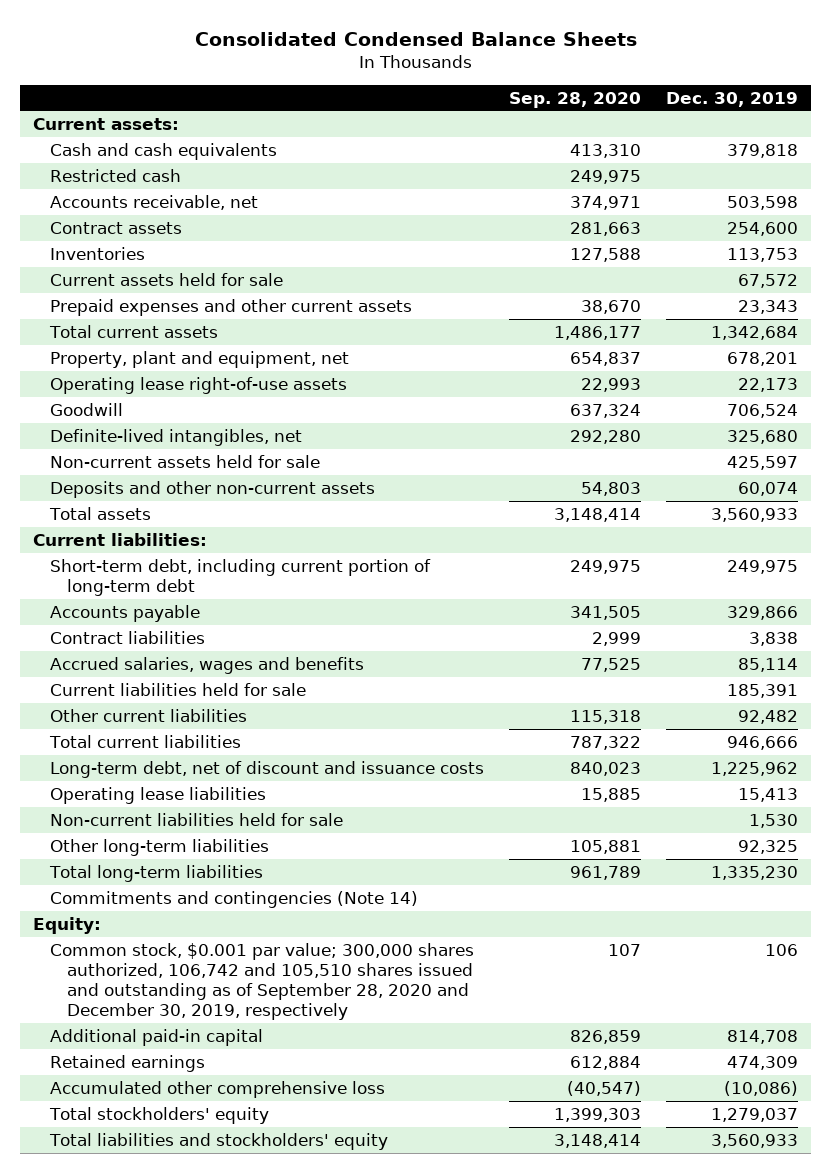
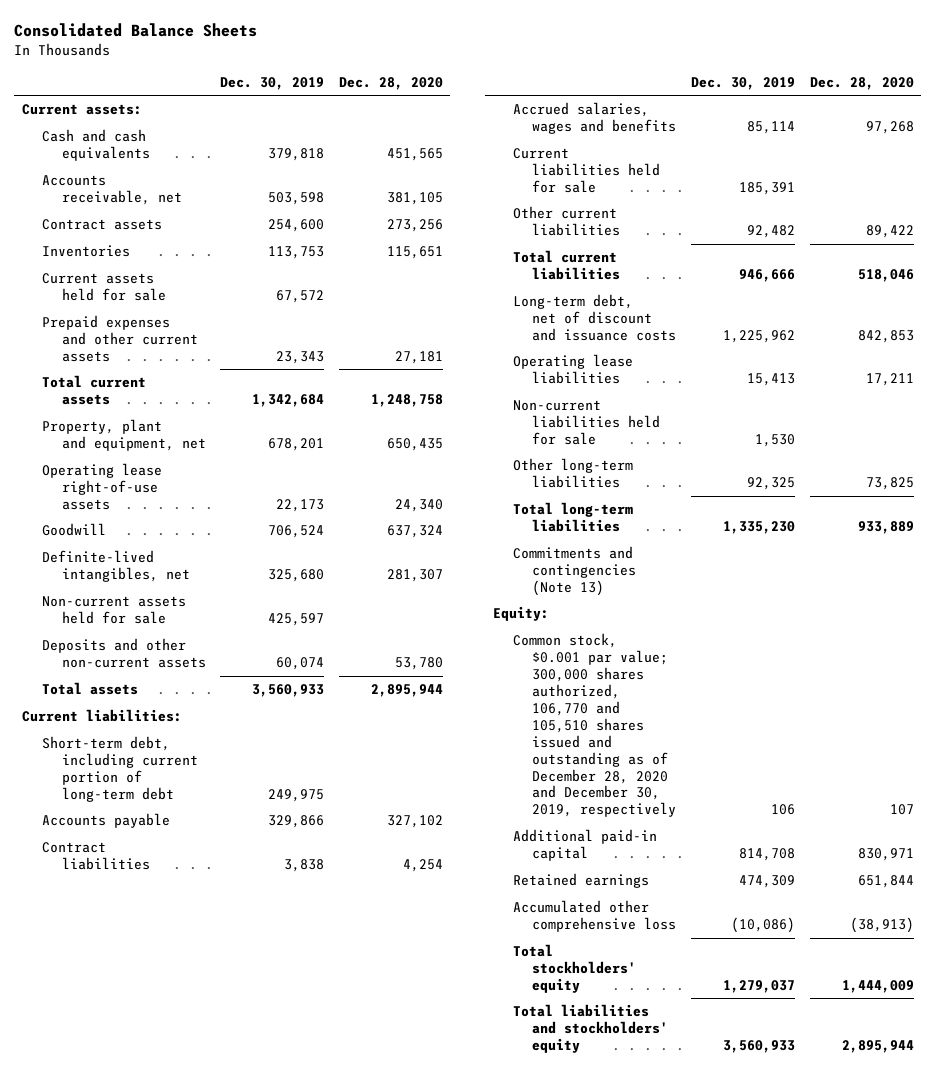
- Consolidated Condensed Balance Sheets
+ Consolidated Balance Sheets
- | Sep. 28, 2020 | Dec. 30, 2019
+ | Dec. 30, 2019 | Dec. 28, 2020
- Restricted cash | 249,975 |
- Commitments and contingencies (Note 14)
+ Commitments and contingencies (Note 13)
- Common stock, $0.001 par value; 300,000 shares authorized, 106,742 and 105,510 shares issued and outstanding as of September 28, 2020 and December 30, 2019, respectively | 107 | 106
+ Common stock, $0.001 par value; 300,000 shares authorized, 106,770 and 105,510 shares issued and outstanding as of December 28, 2020 and December 30, 2019, respectively | 106 | 107

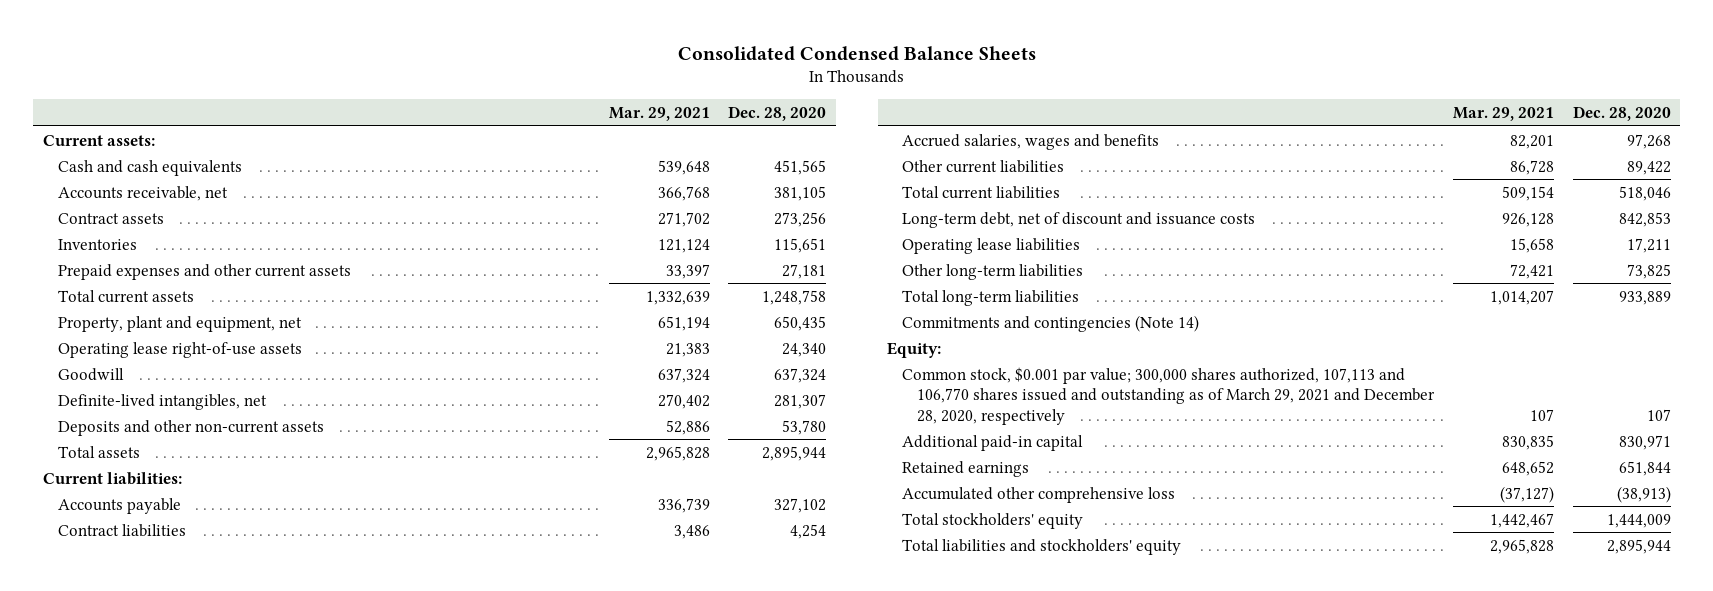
- Consolidated Balance Sheets
+ Consolidated Condensed Balance Sheets
- | Dec. 30, 2019 | Dec. 28, 2020
+ | Mar. 29, 2021 | Dec. 28, 2020
- Current assets held for sale | 67,572 |
- Non-current assets held for sale | 425,597 |
- Short-term debt, including current portion of long-term debt | 249,975 |
- Current liabilities held for sale | 185,391 |
- Non-current liabilities held for sale | 1,530 |
- Commitments and contingencies (Note 13)
+ Commitments and contingencies (Note 14)
- Common stock, $0.001 par value; 300,000 shares authorized, 106,770 and 105,510 shares issued and outstanding as of December 28, 2020 and December 30, 2019, respectively | 106 | 107
+ Common stock, $0.001 par value; 300,000 shares authorized, 107,113 and 106,770 shares issued and outstanding as of March 29, 2021 and December 28, 2020, respectively | 107 | 107

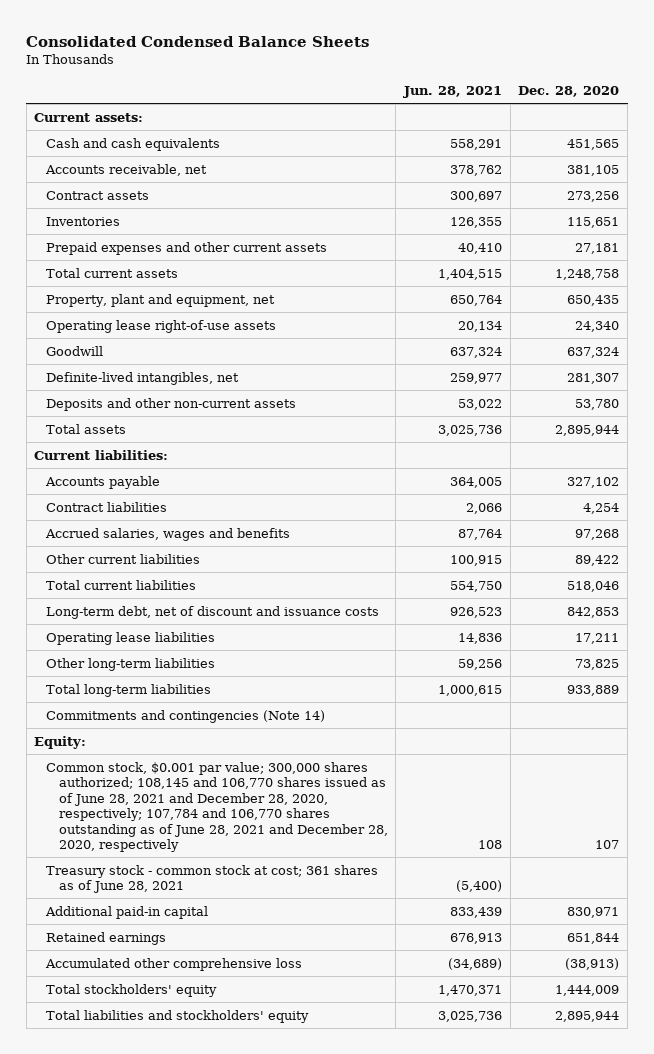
- | Mar. 29, 2021 | Dec. 28, 2020
+ | Jun. 28, 2021 | Dec. 28, 2020
- Common stock, $0.001 par value; 300,000 shares authorized, 107,113 and 106,770 shares issued and outstanding as of March 29, 2021 and December 28, 2020, respectively | 107 | 107
+ Common stock, $0.001 par value; 300,000 shares authorized; 108,145 and 106,770 shares issued as of June 28, 2021 and December 28, 2020, respectively; 107,784 and 106,770 shares outstanding as of June 28, 2021 and December 28, 2020, respectively | 108 | 107
+ Treasury stock - common stock at cost; 361 shares as of June 28, 2021 | (5,400) |

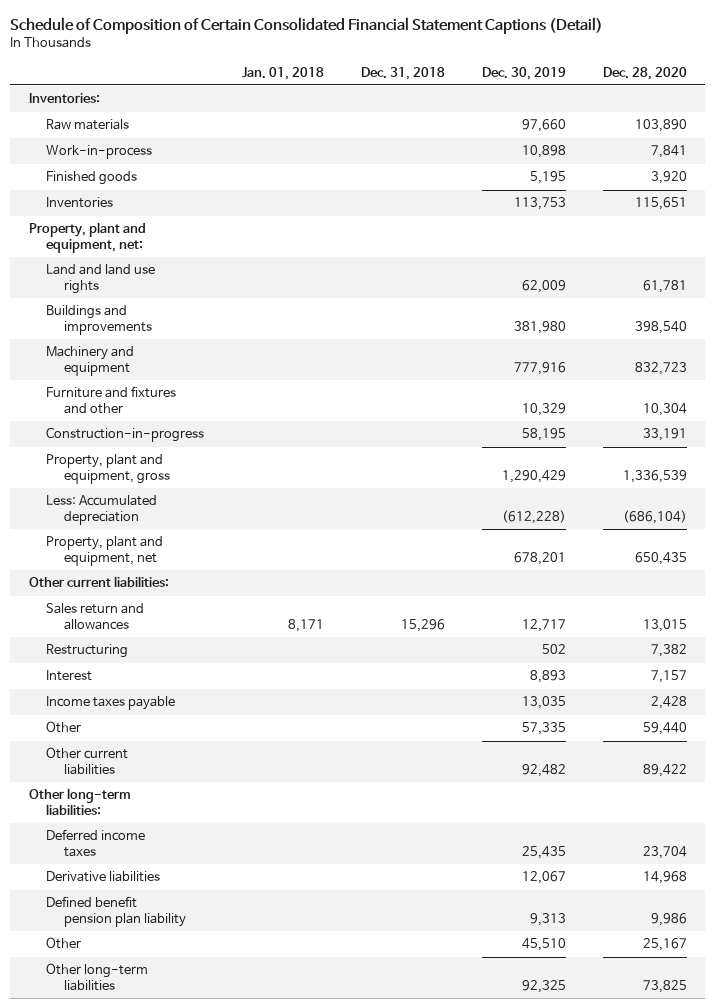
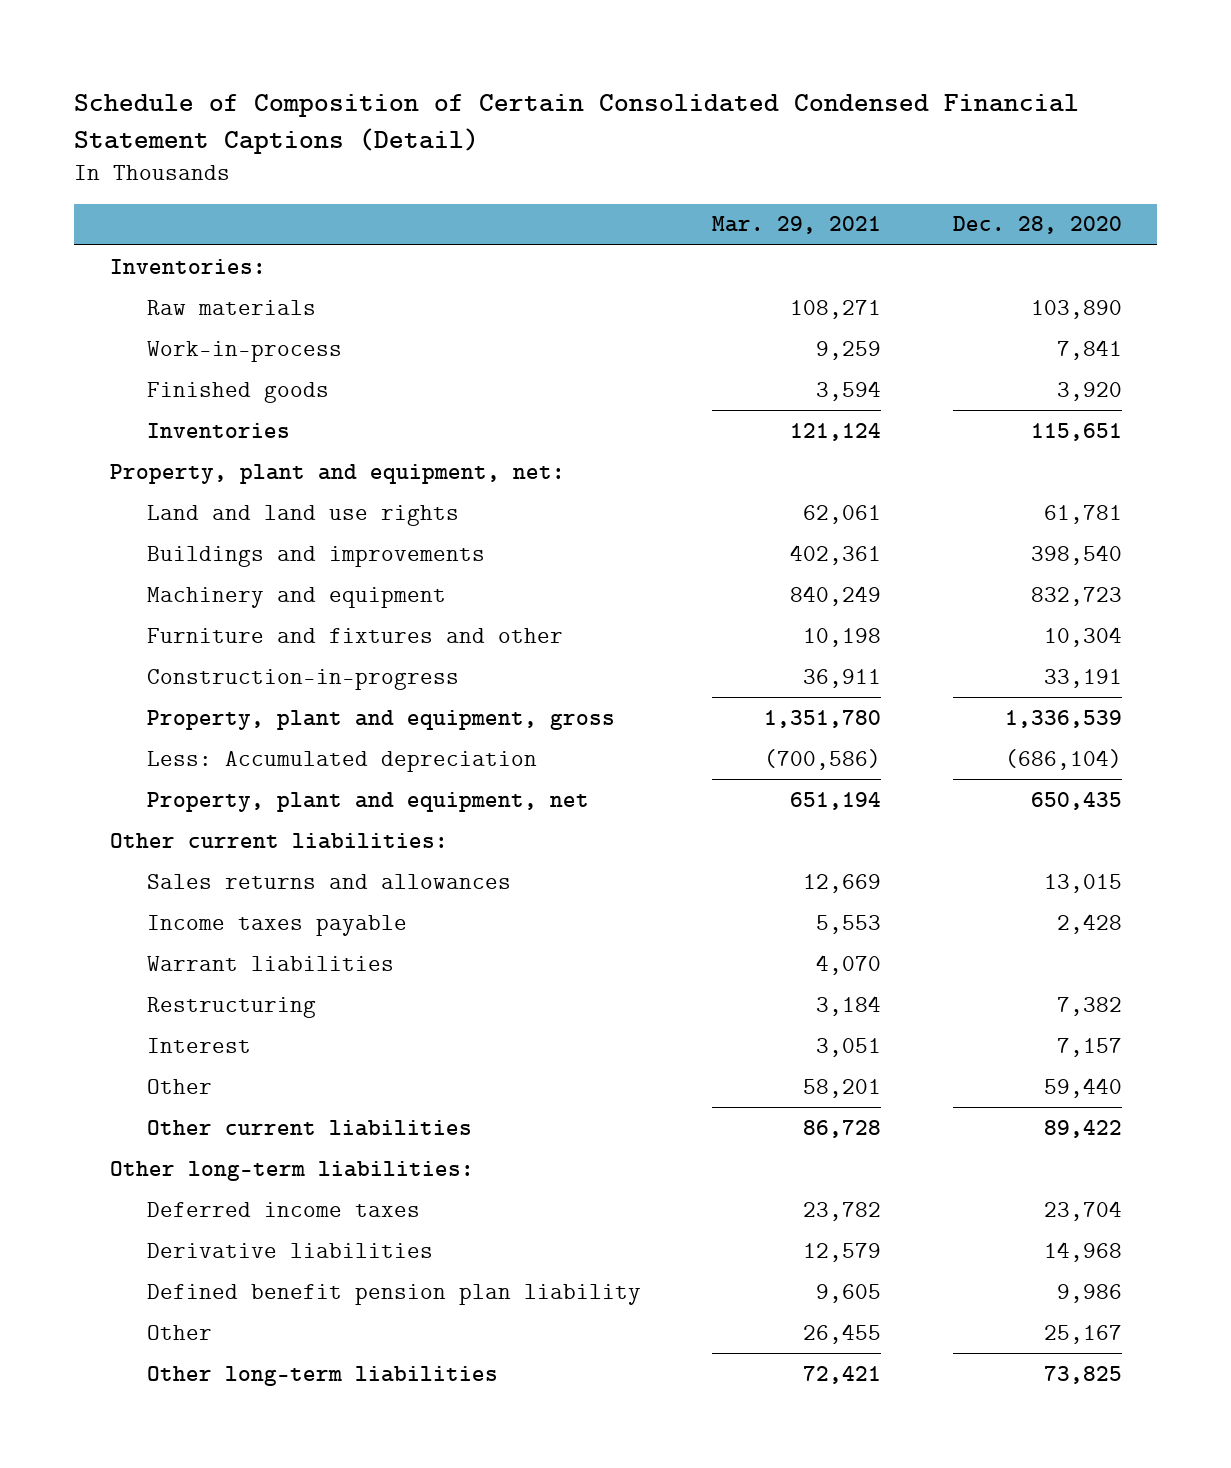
- Schedule of Composition of Certain Consolidated Financial Statement Captions (Detail)
+ Schedule of Composition of Certain Consolidated Condensed Financial Statement Captions (Detail)
- | Jan. 01, 2018 | Dec. 31, 2018 | Dec. 30, 2019 | Dec. 28, 2020
+ | Mar. 29, 2021 | Dec. 28, 2020
- Sales return and allowances | 8,171 | 15,296 | 12,717 | 13,015
+ Sales returns and allowances | 12,669 | 13,015
moved up: Income taxes payable | 5,553 | 2,428
+ Warrant liabilities | 4,070 |

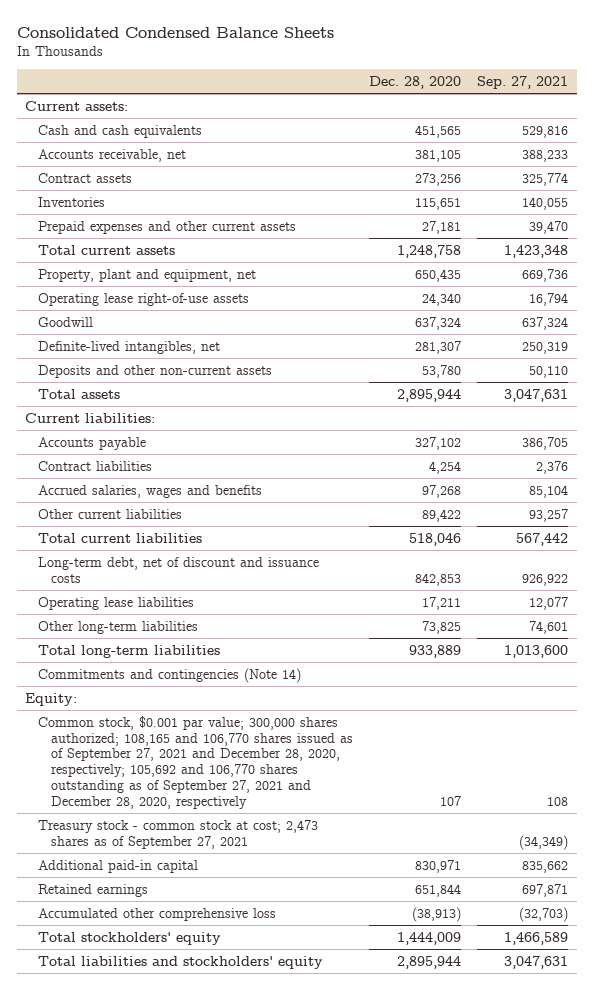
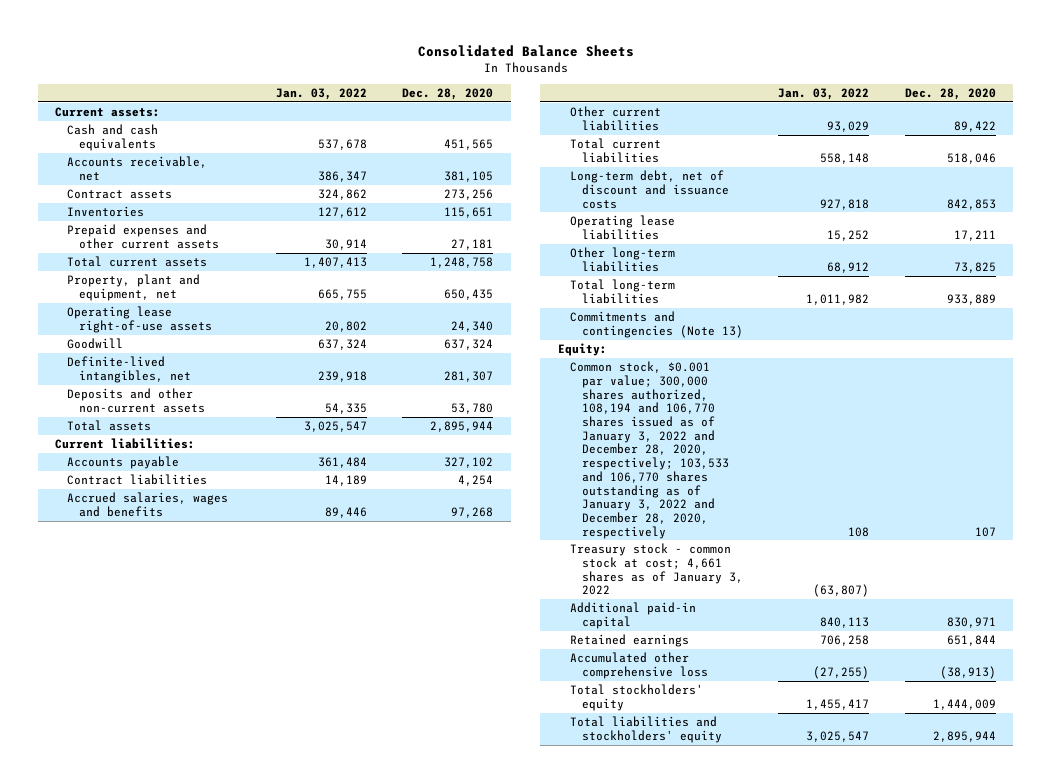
- Consolidated Condensed Balance Sheets
+ Consolidated Balance Sheets
- | Dec. 28, 2020 | Sep. 27, 2021
+ | Jan. 03, 2022 | Dec. 28, 2020
- Commitments and contingencies (Note 14)
+ Commitments and contingencies (Note 13)
- Common stock, $0.001 par value; 300,000 shares authorized; 108,165 and 106,770 shares issued as of September 27, 2021 and December 28, 2020, respectively; 105,692 and 106,770 shares outstanding as of September 27, 2021 and December 28, 2020, respectively | 107 | 108
- Treasury stock - common stock at cost; 2,473 shares as of September 27, 2021 | | (34,349)
+ Common stock, $0.001 par value; 300,000 shares authorized, 108,194 and 106,770 shares issued as of January 3, 2022 and December 28, 2020, respectively; 103,533 and 106,770 shares outstanding as of January 3, 2022 and December 28, 2020, respectively | 108 | 107
+ Treasury stock - common stock at cost; 4,661 shares as of January 3, 2022 | (63,807) |

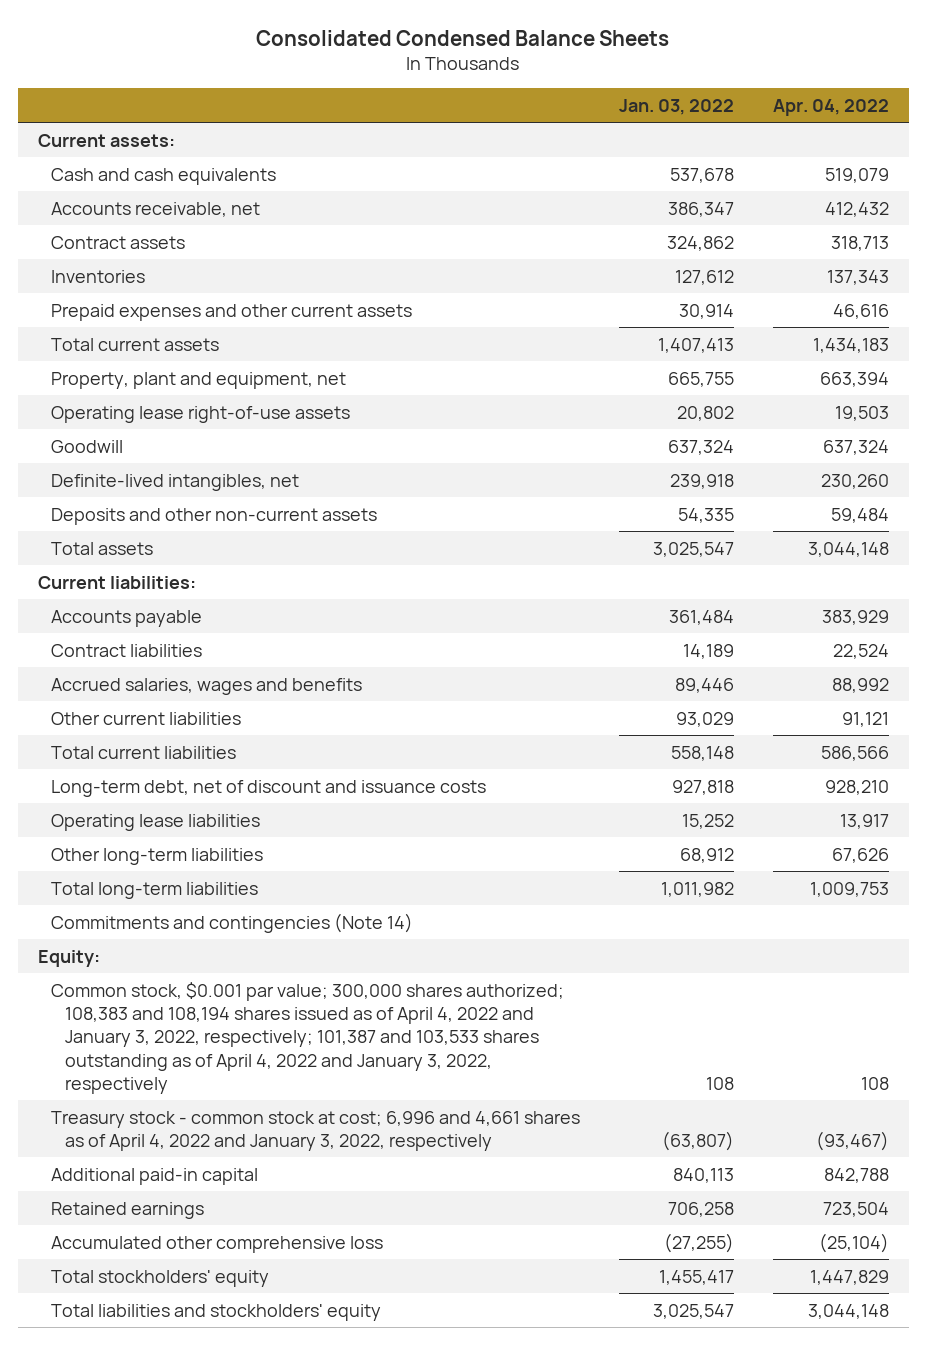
- Consolidated Balance Sheets
+ Consolidated Condensed Balance Sheets
- | Jan. 03, 2022 | Dec. 28, 2020
+ | Jan. 03, 2022 | Apr. 04, 2022
- Commitments and contingencies (Note 13)
+ Commitments and contingencies (Note 14)
- Common stock, $0.001 par value; 300,000 shares authorized, 108,194 and 106,770 shares issued as of January 3, 2022 and December 28, 2020, respectively; 103,533 and 106,770 shares outstanding as of January 3, 2022 and December 28, 2020, respectively | 108 | 107
- Treasury stock - common stock at cost; 4,661 shares as of January 3, 2022 | (63,807) |
+ Common stock, $0.001 par value; 300,000 shares authorized; 108,383 and 108,194 shares issued as of April 4, 2022 and January 3, 2022, respectively; 101,387 and 103,533 shares outstanding as of April 4, 2022 and January 3, 2022, respectively | 108 | 108
+ Treasury stock - common stock at cost; 6,996 and 4,661 shares as of April 4, 2022 and January 3, 2022, respectively | (63,807) | (93,467)

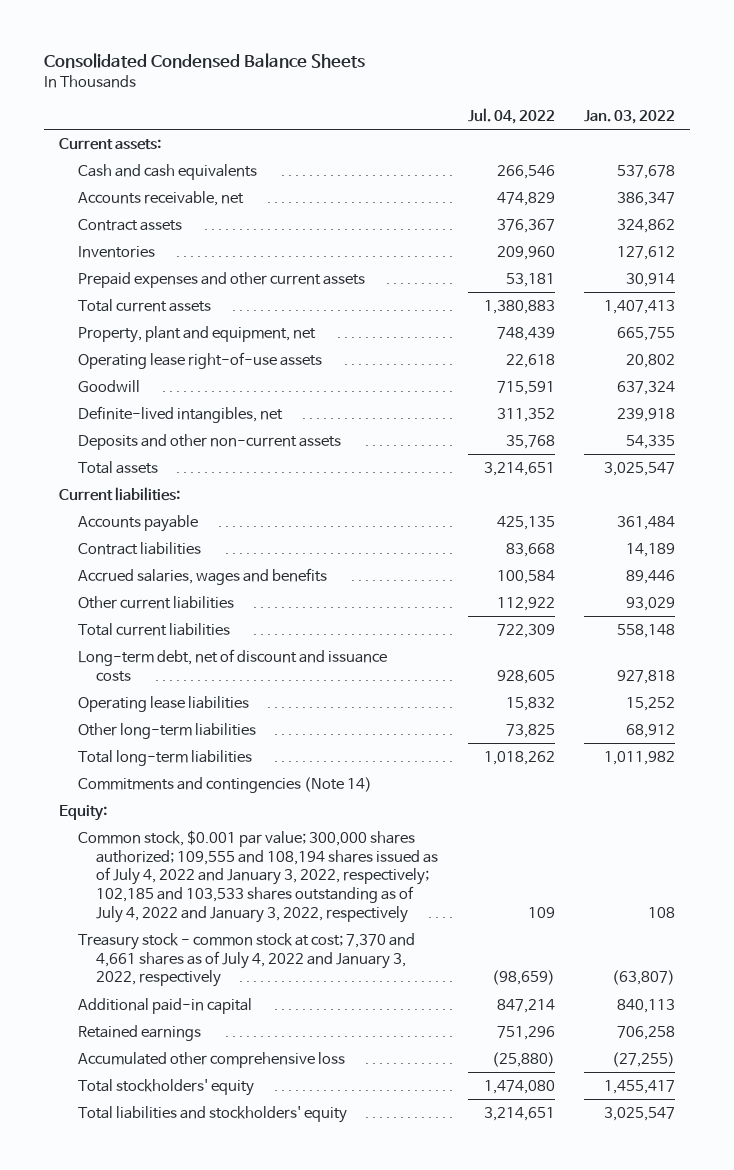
- | Jan. 03, 2022 | Apr. 04, 2022
+ | Jul. 04, 2022 | Jan. 03, 2022
- Common stock, $0.001 par value; 300,000 shares authorized; 108,383 and 108,194 shares issued as of April 4, 2022 and January 3, 2022, respectively; 101,387 and 103,533 shares outstanding as of April 4, 2022 and January 3, 2022, respectively | 108 | 108
- Treasury stock - common stock at cost; 6,996 and 4,661 shares as of April 4, 2022 and January 3, 2022, respectively | (63,807) | (93,467)
+ Common stock, $0.001 par value; 300,000 shares authorized; 109,555 and 108,194 shares issued as of July 4, 2022 and January 3, 2022, respectively; 102,185 and 103,533 shares outstanding as of July 4, 2022 and January 3, 2022, respectively | 109 | 108
+ Treasury stock - common stock at cost; 7,370 and 4,661 shares as of July 4, 2022 and January 3, 2022, respectively | (98,659) | (63,807)

